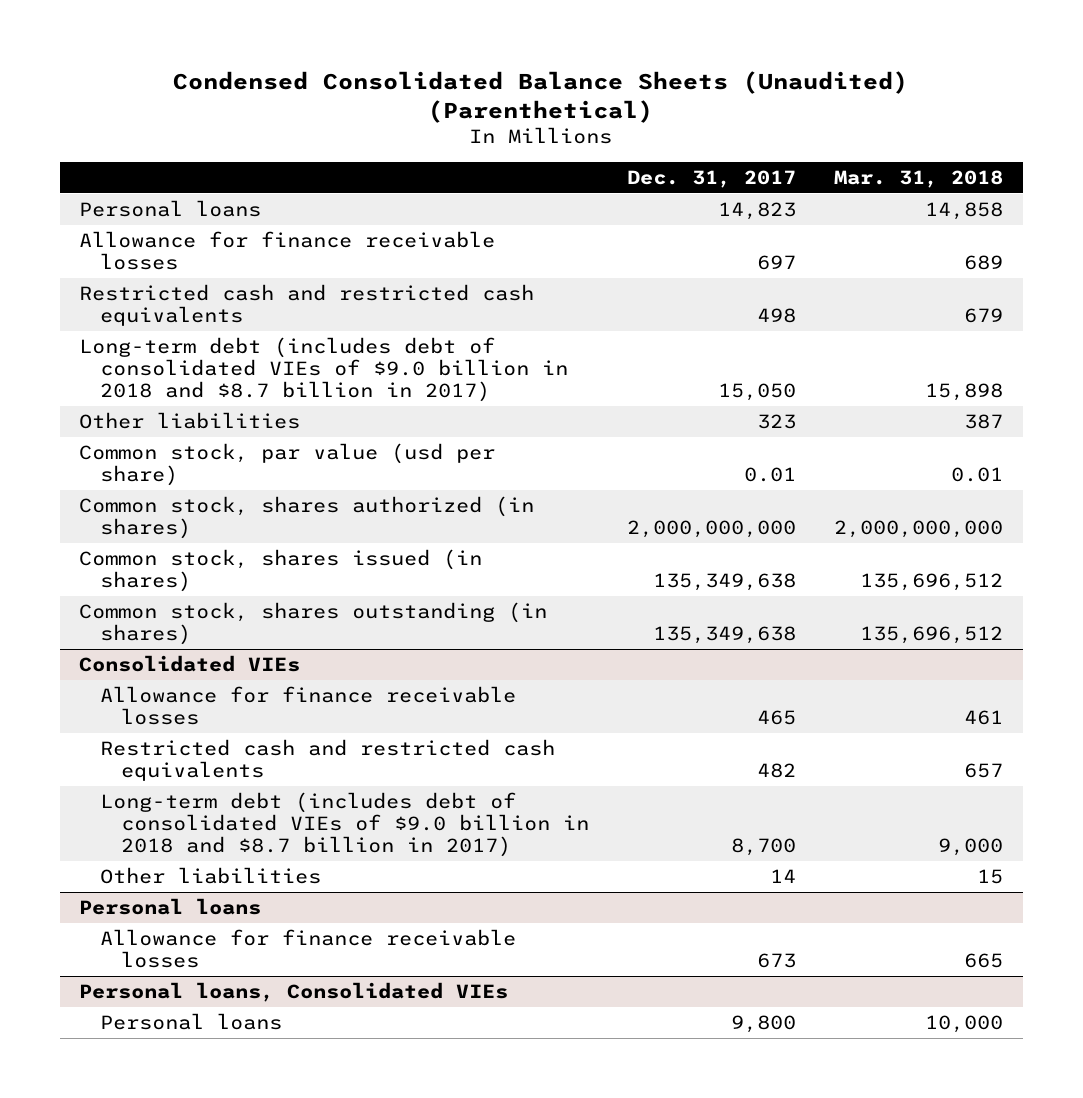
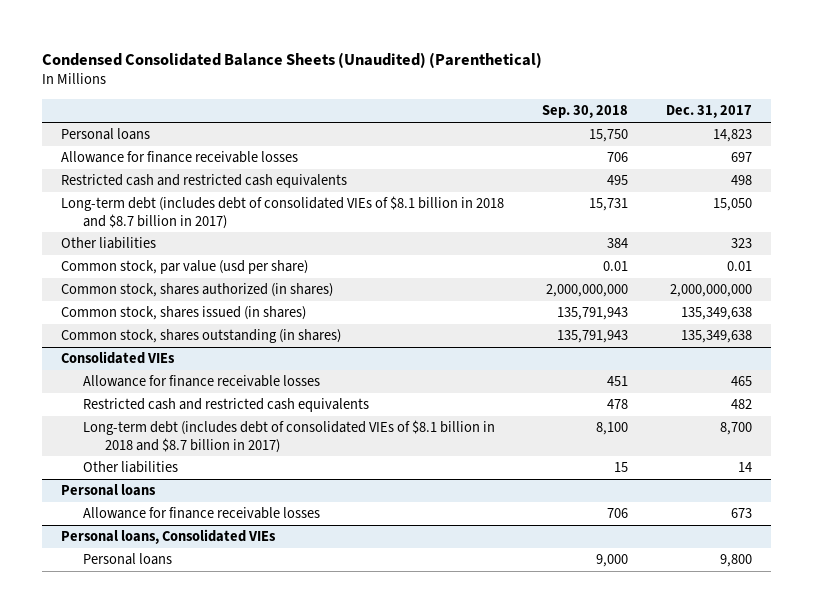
- | Dec. 31, 2017 | Mar. 31, 2018
+ | Sep. 30, 2018 | Dec. 31, 2017
- Long-term debt (includes debt of consolidated VIEs of $9.0 billion in 2018 and $8.7 billion in 2017) | 15,050 | 15,898
+ Long-term debt (includes debt of consolidated VIEs of $8.1 billion in 2018 and $8.7 billion in 2017) | 15,731 | 15,050
@ Consolidated VIEs
- Long-term debt (includes debt of consolidated VIEs of $9.0 billion in 2018 and $8.7 billion in 2017) | 8,700 | 9,000
+ Long-term debt (includes debt of consolidated VIEs of $8.1 billion in 2018 and $8.7 billion in 2017) | 8,100 | 8,700

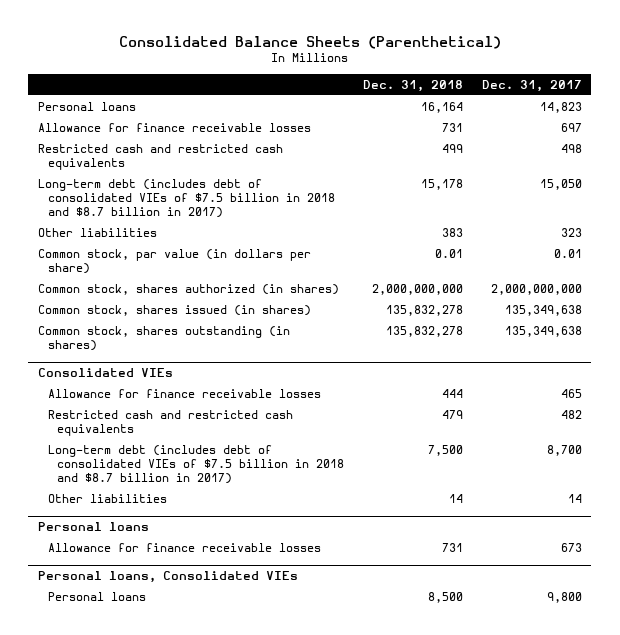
- Condensed Consolidated Balance Sheets (Unaudited) (Parenthetical)
+ Consolidated Balance Sheets (Parenthetical)
- | Sep. 30, 2018 | Dec. 31, 2017
+ | Dec. 31, 2018 | Dec. 31, 2017
- Long-term debt (includes debt of consolidated VIEs of $8.1 billion in 2018 and $8.7 billion in 2017) | 15,731 | 15,050
+ Long-term debt (includes debt of consolidated VIEs of $7.5 billion in 2018 and $8.7 billion in 2017) | 15,178 | 15,050
- Common stock, par value (usd per share) | 0.01 | 0.01
+ Common stock, par value (in dollars per share) | 0.01 | 0.01
@ Consolidated VIEs
- Long-term debt (includes debt of consolidated VIEs of $8.1 billion in 2018 and $8.7 billion in 2017) | 8,100 | 8,700
+ Long-term debt (includes debt of consolidated VIEs of $7.5 billion in 2018 and $8.7 billion in 2017) | 7,500 | 8,700

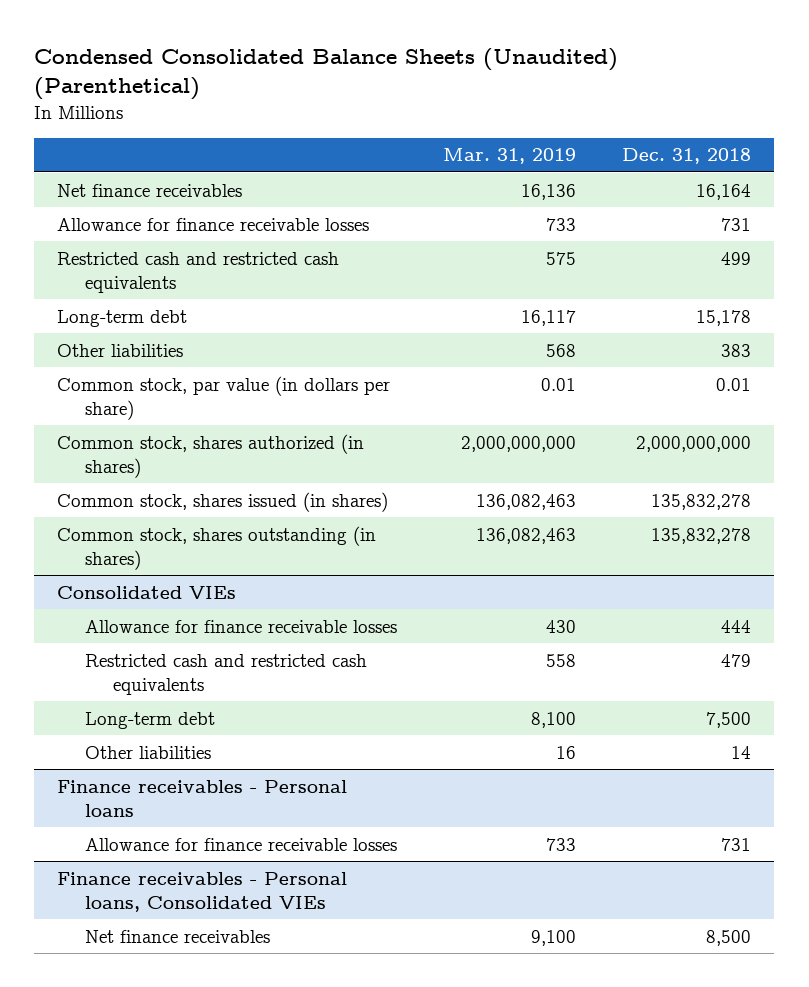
- Consolidated Balance Sheets (Parenthetical)
+ Condensed Consolidated Balance Sheets (Unaudited) (Parenthetical)
- | Dec. 31, 2018 | Dec. 31, 2017
+ | Mar. 31, 2019 | Dec. 31, 2018
- Personal loans | 16,164 | 14,823
+ Net finance receivables | 16,136 | 16,164
- Long-term debt (includes debt of consolidated VIEs of $7.5 billion in 2018 and $8.7 billion in 2017) | 15,178 | 15,050
+ Long-term debt | 16,117 | 15,178
@ Consolidated VIEs
- Long-term debt (includes debt of consolidated VIEs of $7.5 billion in 2018 and $8.7 billion in 2017) | 7,500 | 8,700
+ Long-term debt | 8,100 | 7,500
- Personal loans
+ Finance receivables - Personal loans
- Personal loans, Consolidated VIEs
- Personal loans | 8,500 | 9,800
+ Finance receivables - Personal loans, Consolidated VIEs
+ Net finance receivables | 9,100 | 8,500

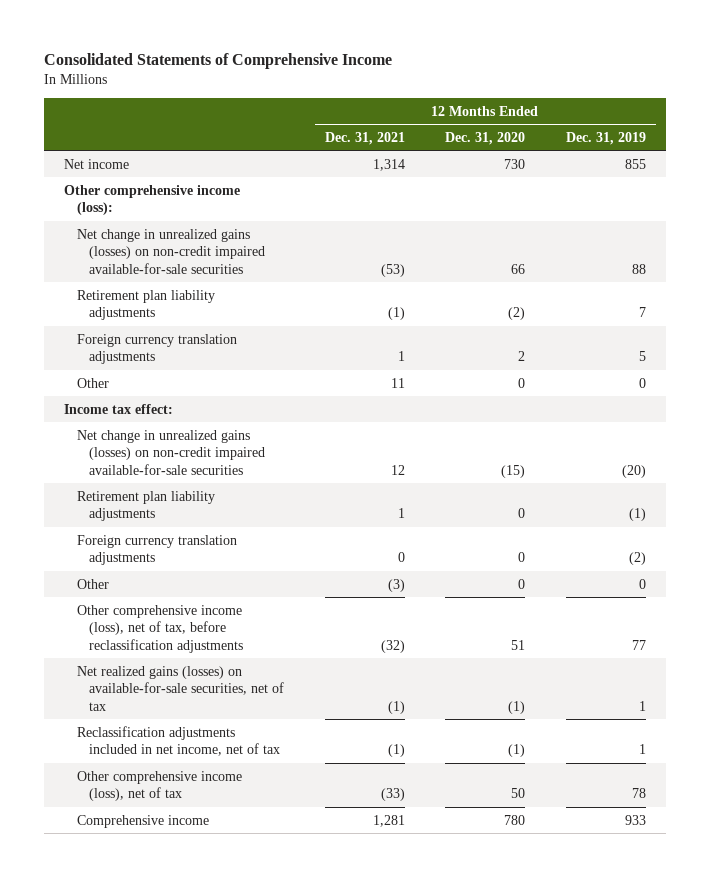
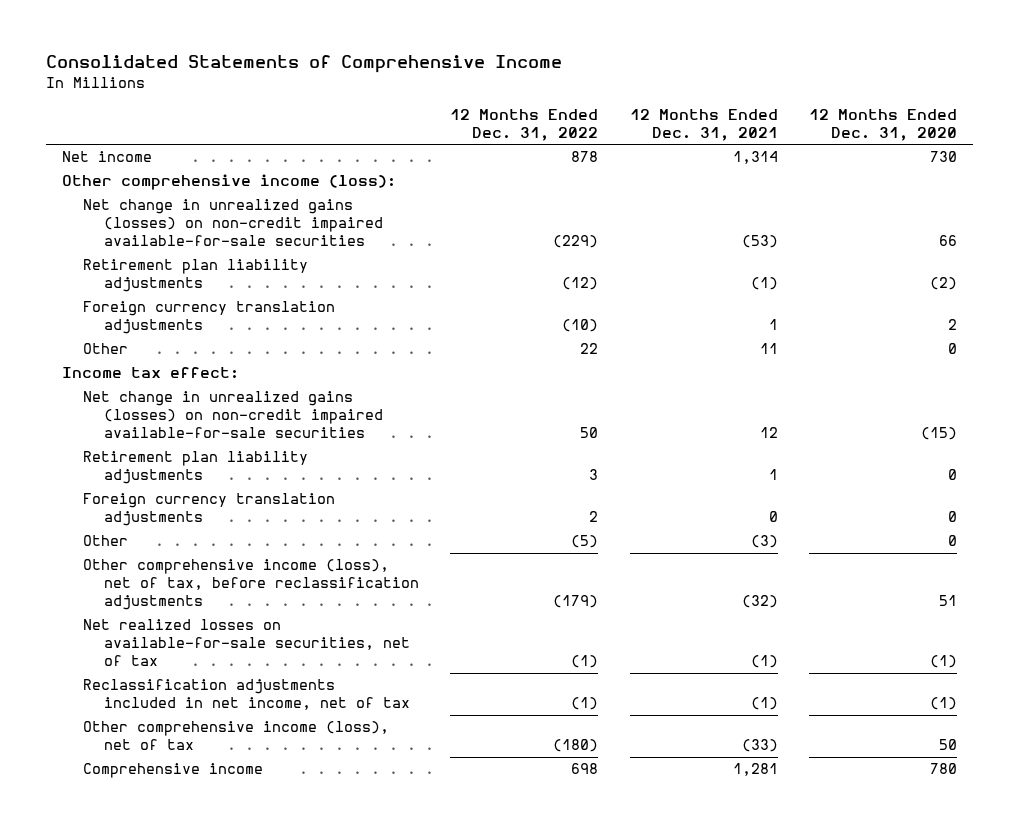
- | 12 Months Ended Dec. 31, 2021 | 12 Months Ended Dec. 31, 2020 | 12 Months Ended Dec. 31, 2019
+ | 12 Months Ended Dec. 31, 2022 | 12 Months Ended Dec. 31, 2021 | 12 Months Ended Dec. 31, 2020
- Net realized gains (losses) on available-for-sale securities, net of tax | (1) | (1) | 1
+ Net realized losses on available-for-sale securities, net of tax | (1) | (1) | (1)

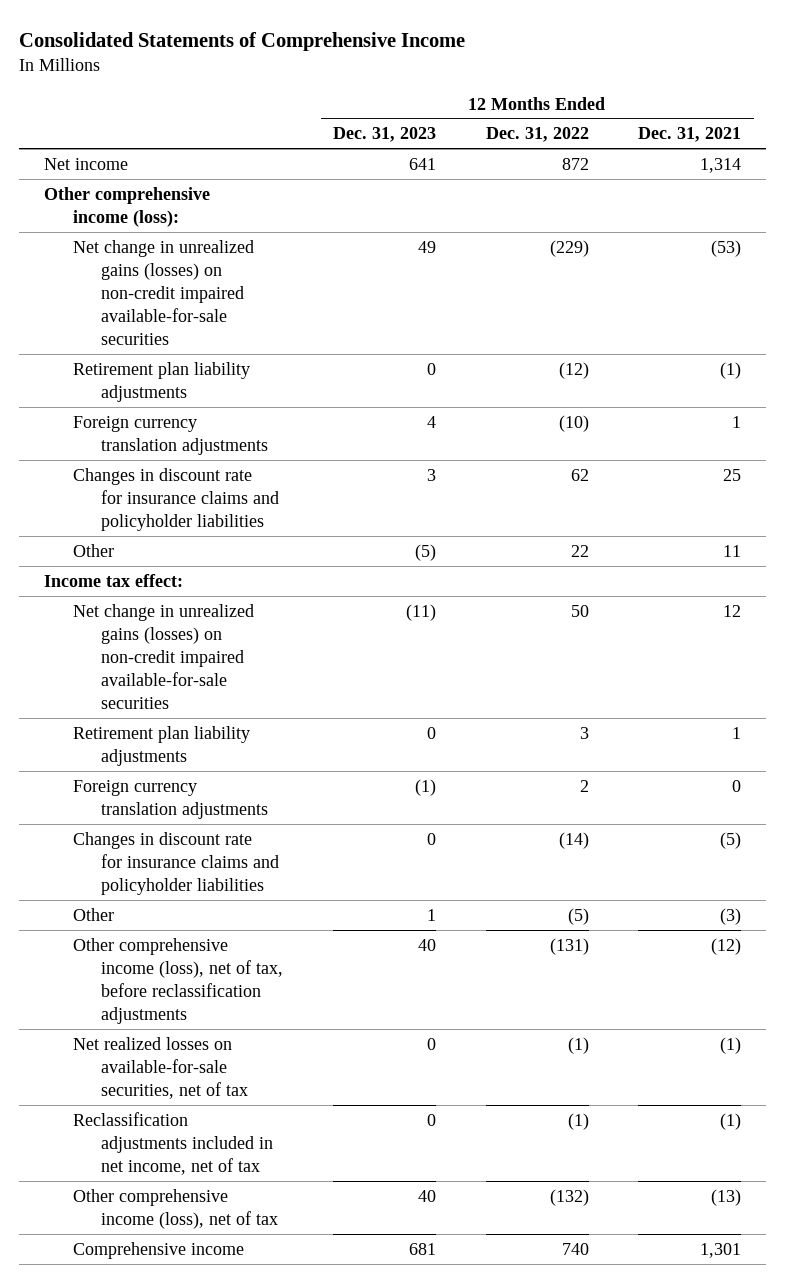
- | 12 Months Ended Dec. 31, 2022 | 12 Months Ended Dec. 31, 2021 | 12 Months Ended Dec. 31, 2020
+ | 12 Months Ended Dec. 31, 2023 | 12 Months Ended Dec. 31, 2022 | 12 Months Ended Dec. 31, 2021
- Net income | 878 | 1,314 | 730
+ Net income | 641 | 872 | 1,314
+ Changes in discount rate for insurance claims and policyholder liabilities | 3 | 62 | 25
+ Changes in discount rate for insurance claims and policyholder liabilities | 0 | (14) | (5)
- Other comprehensive income (loss), net of tax, before reclassification adjustments | (179) | (32) | 51
+ Other comprehensive income (loss), net of tax, before reclassification adjustments | 40 | (131) | (12)
- Other comprehensive income (loss), net of tax | (180) | (33) | 50
- Comprehensive income | 698 | 1,281 | 780
+ Other comprehensive income (loss), net of tax | 40 | (132) | (13)
+ Comprehensive income | 681 | 740 | 1,301

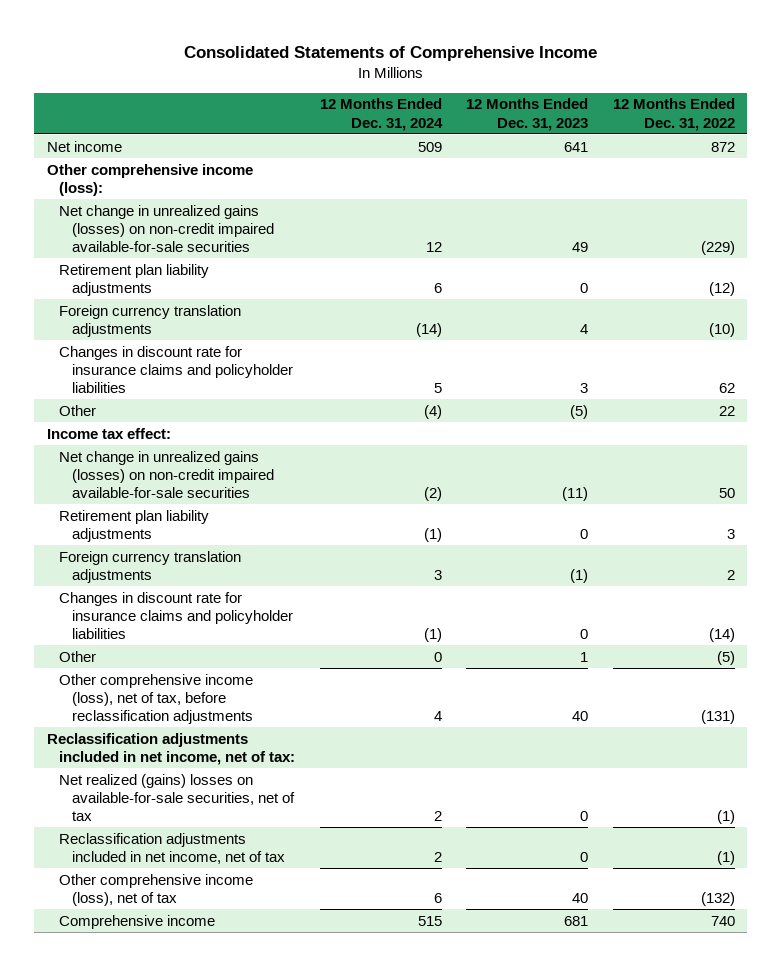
- | 12 Months Ended Dec. 31, 2023 | 12 Months Ended Dec. 31, 2022 | 12 Months Ended Dec. 31, 2021
+ | 12 Months Ended Dec. 31, 2024 | 12 Months Ended Dec. 31, 2023 | 12 Months Ended Dec. 31, 2022
- Net realized losses on available-for-sale securities, net of tax | 0 | (1) | (1)
+ Reclassification adjustments included in net income, net of tax:
+ Net realized (gains) losses on available-for-sale securities, net of tax | 2 | 0 | (1)

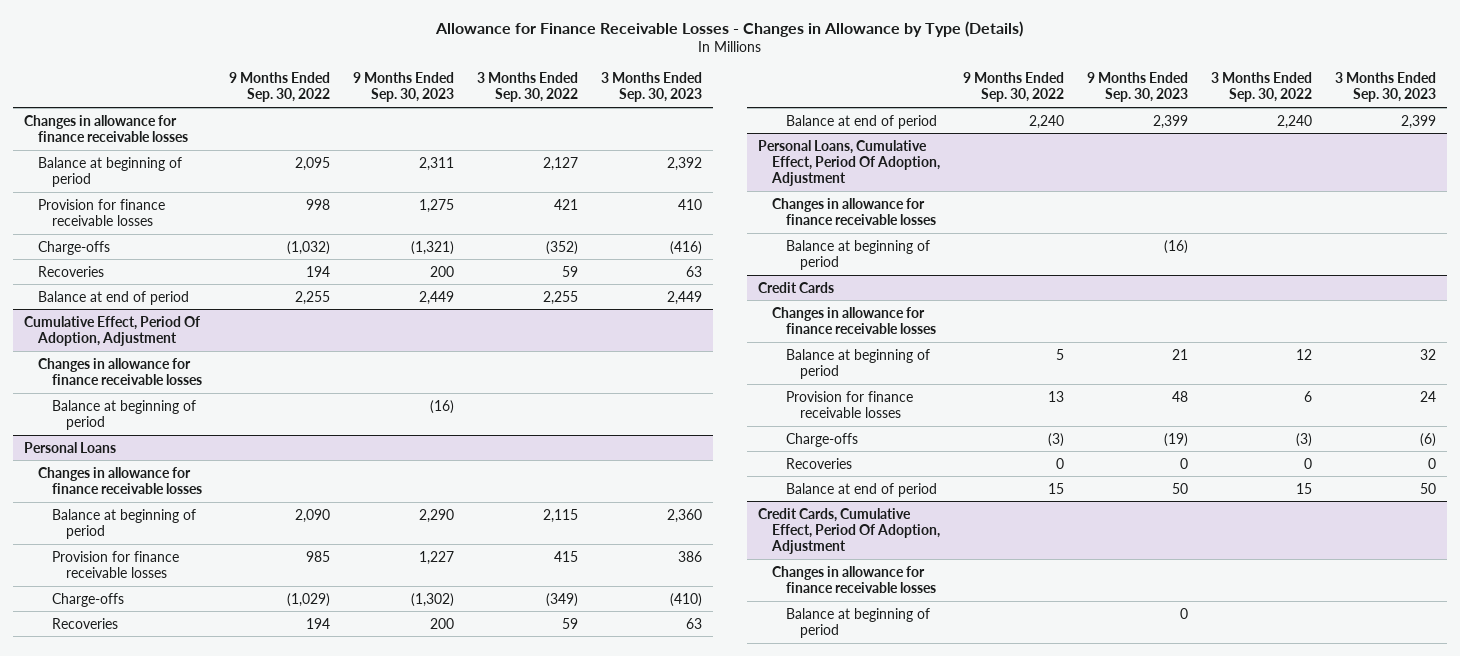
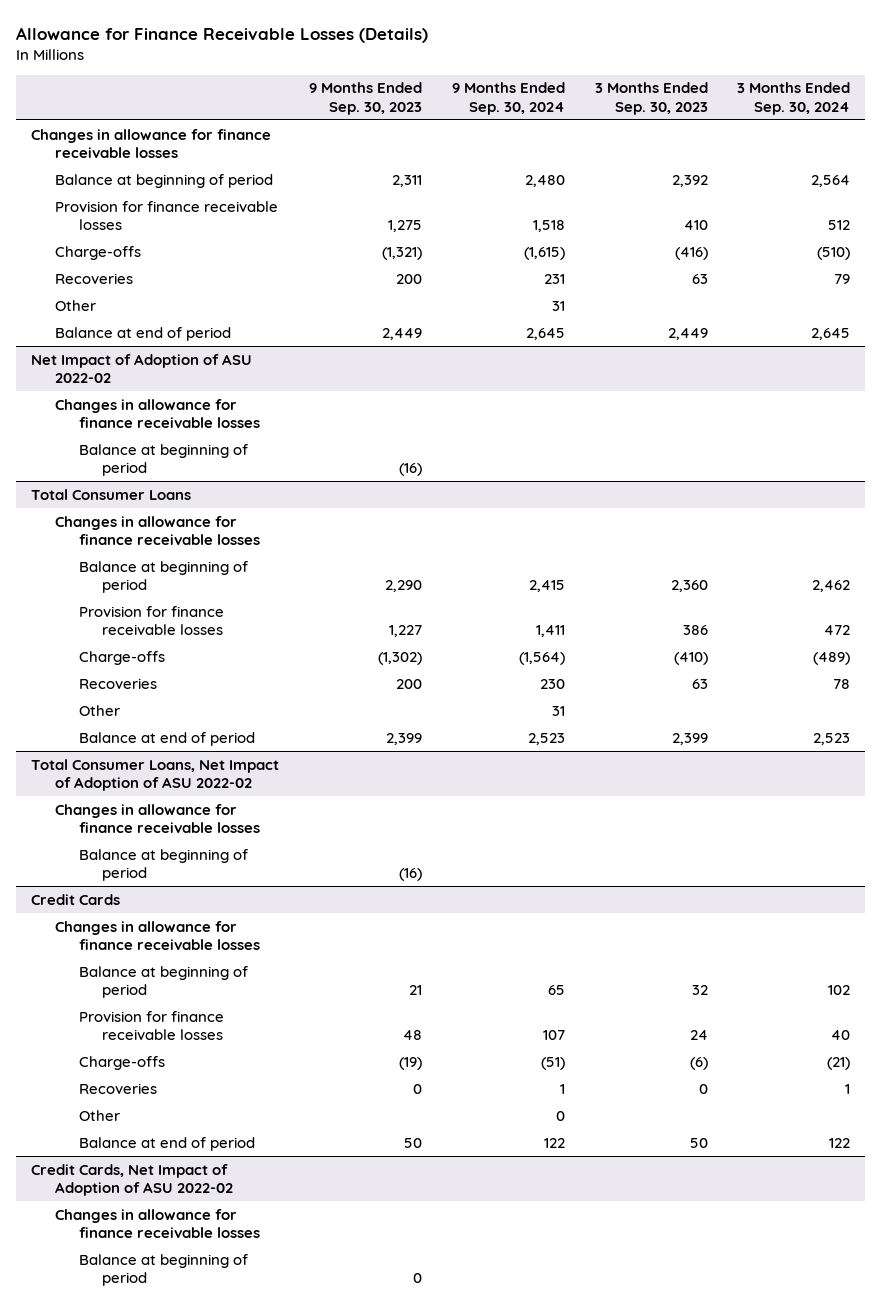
- Allowance for Finance Receivable Losses - Changes in Allowance by Type (Details)
+ Allowance for Finance Receivable Losses (Details)
- | 9 Months Ended Sep. 30, 2022 | 9 Months Ended Sep. 30, 2023 | 3 Months Ended Sep. 30, 2022 | 3 Months Ended Sep. 30, 2023
+ | 9 Months Ended Sep. 30, 2023 | 9 Months Ended Sep. 30, 2024 | 3 Months Ended Sep. 30, 2023 | 3 Months Ended Sep. 30, 2024
+ Other | | 31 | |
- Cumulative Effect, Period Of Adoption, Adjustment
+ Net Impact of Adoption of ASU 2022-02
- Personal Loans
+ Total Consumer Loans
+ Other | | 31 | |
- Personal Loans, Cumulative Effect, Period Of Adoption, Adjustment
+ Total Consumer Loans, Net Impact of Adoption of ASU 2022-02
@ Credit Cards
+ Other | | 0 | |
- Credit Cards, Cumulative Effect, Period Of Adoption, Adjustment
+ Credit Cards, Net Impact of Adoption of ASU 2022-02

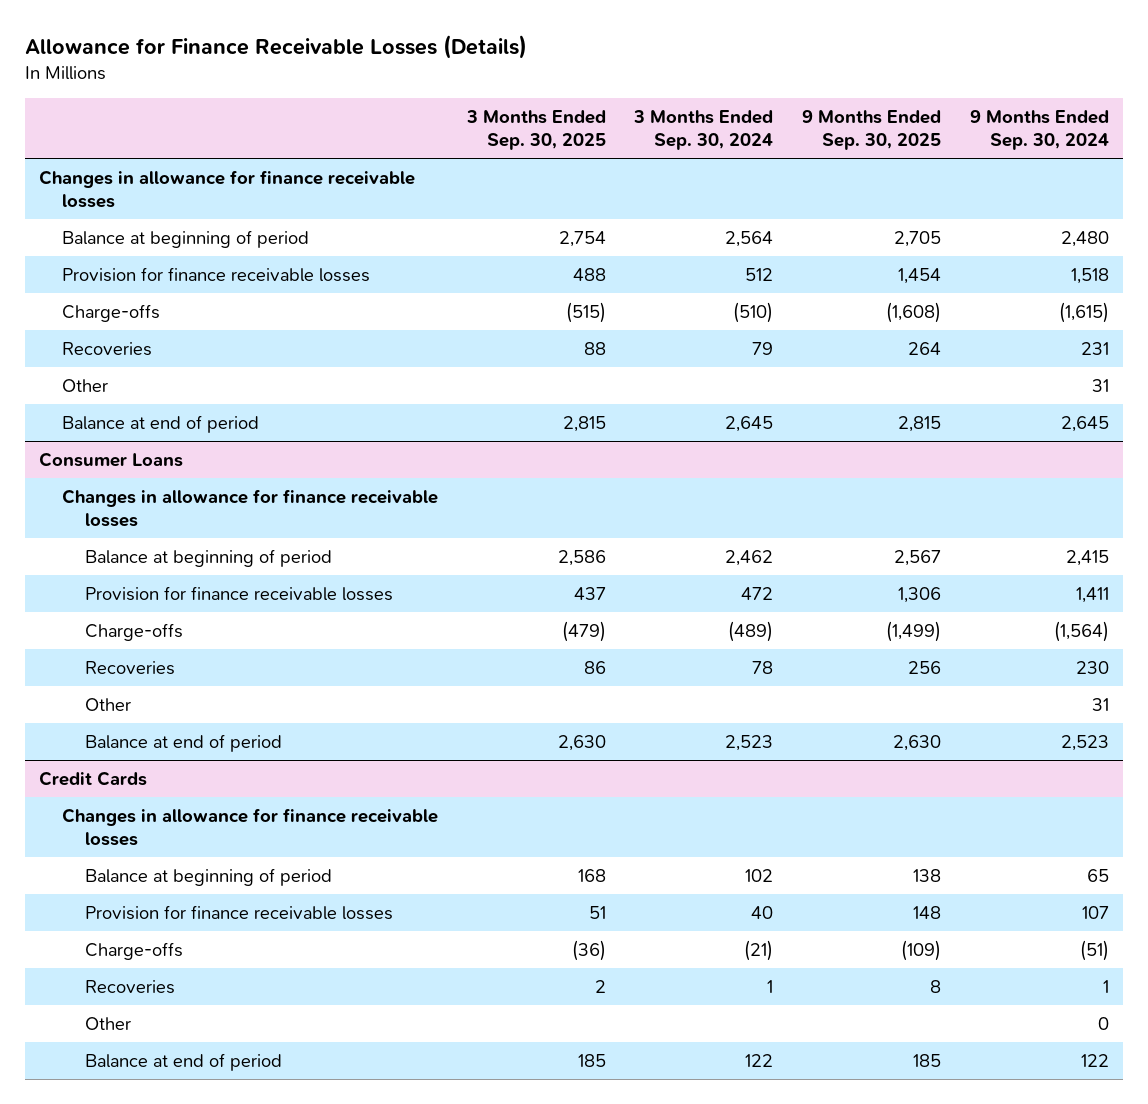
- | 9 Months Ended Sep. 30, 2023 | 9 Months Ended Sep. 30, 2024 | 3 Months Ended Sep. 30, 2023 | 3 Months Ended Sep. 30, 2024
+ | 3 Months Ended Sep. 30, 2025 | 3 Months Ended Sep. 30, 2024 | 9 Months Ended Sep. 30, 2025 | 9 Months Ended Sep. 30, 2024
- Net Impact of Adoption of ASU 2022-02
- Changes in allowance for finance receivable losses
- Balance at beginning of period | (16) | | |
- Total Consumer Loans
+ Consumer Loans
- Total Consumer Loans, Net Impact of Adoption of ASU 2022-02
- Changes in allowance for finance receivable losses
- Balance at beginning of period | (16) | | |
- Credit Cards, Net Impact of Adoption of ASU 2022-02
- Changes in allowance for finance receivable losses
- Balance at beginning of period | 0 | | |

